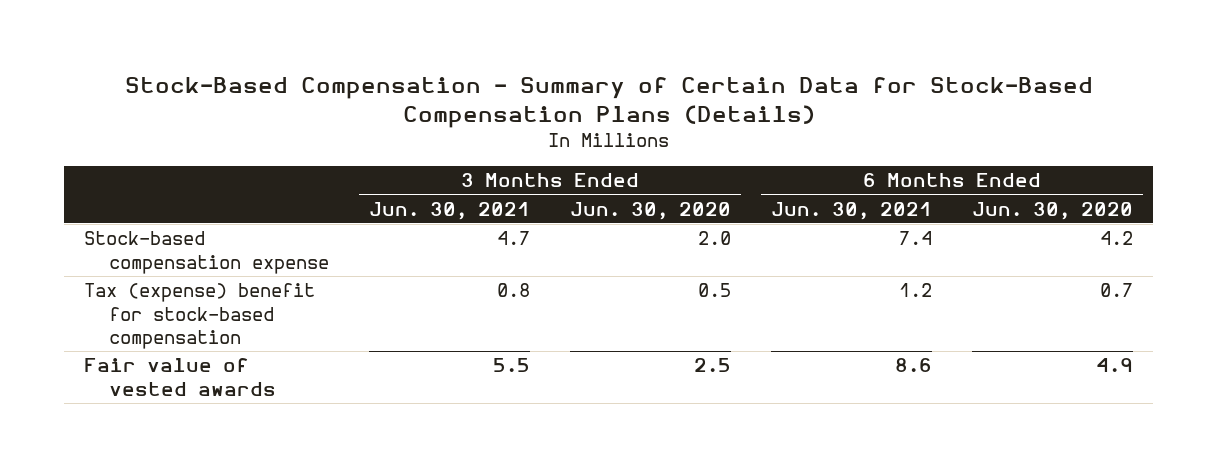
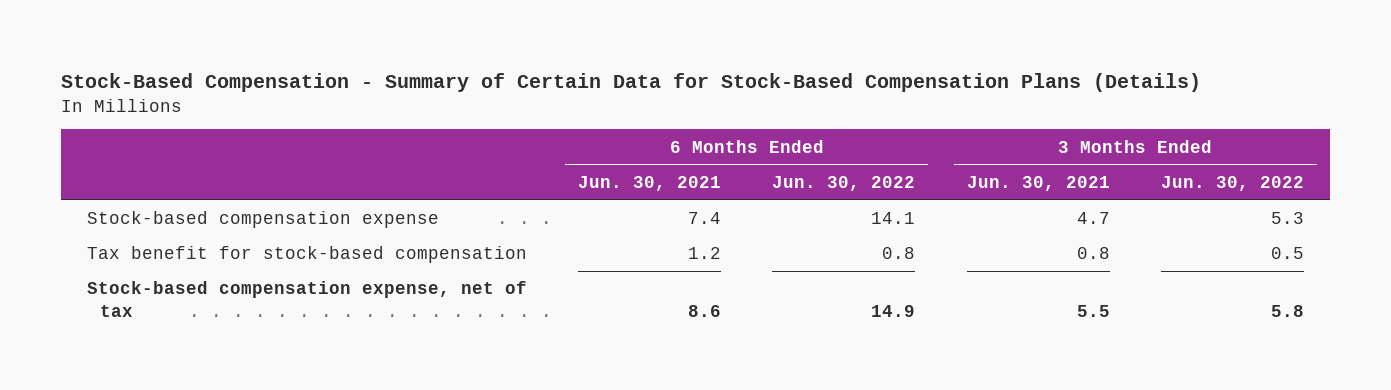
- | 3 Months Ended Jun. 30, 2021 | 3 Months Ended Jun. 30, 2020 | 6 Months Ended Jun. 30, 2021 | 6 Months Ended Jun. 30, 2020
+ | 6 Months Ended Jun. 30, 2021 | 6 Months Ended Jun. 30, 2022 | 3 Months Ended Jun. 30, 2021 | 3 Months Ended Jun. 30, 2022
- Tax (expense) benefit for stock-based compensation | 0.8 | 0.5 | 1.2 | 0.7
- Fair value of vested awards | 5.5 | 2.5 | 8.6 | 4.9
+ Tax benefit for stock-based compensation | 1.2 | 0.8 | 0.8 | 0.5
+ Stock-based compensation expense, net of tax | 8.6 | 14.9 | 5.5 | 5.8

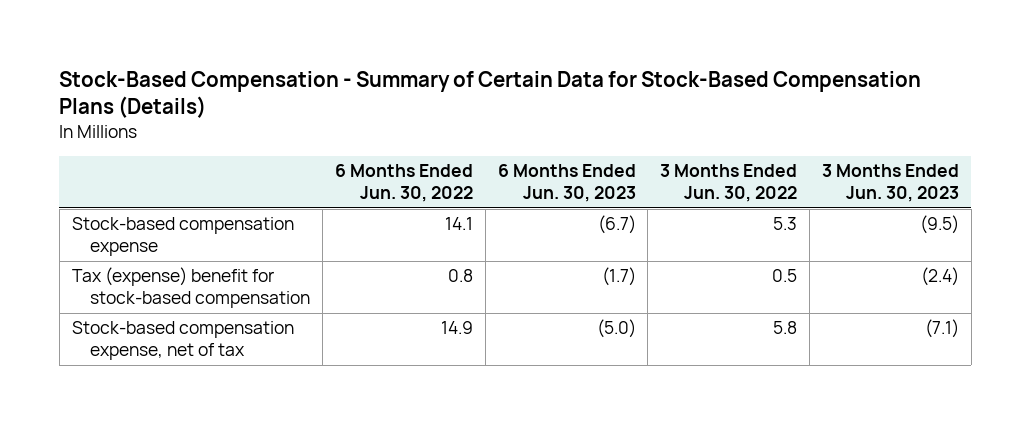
- | 6 Months Ended Jun. 30, 2021 | 6 Months Ended Jun. 30, 2022 | 3 Months Ended Jun. 30, 2021 | 3 Months Ended Jun. 30, 2022
+ | 6 Months Ended Jun. 30, 2022 | 6 Months Ended Jun. 30, 2023 | 3 Months Ended Jun. 30, 2022 | 3 Months Ended Jun. 30, 2023
- Tax benefit for stock-based compensation | 1.2 | 0.8 | 0.8 | 0.5
+ Tax (expense) benefit for stock-based compensation | 0.8 | (1.7) | 0.5 | (2.4)

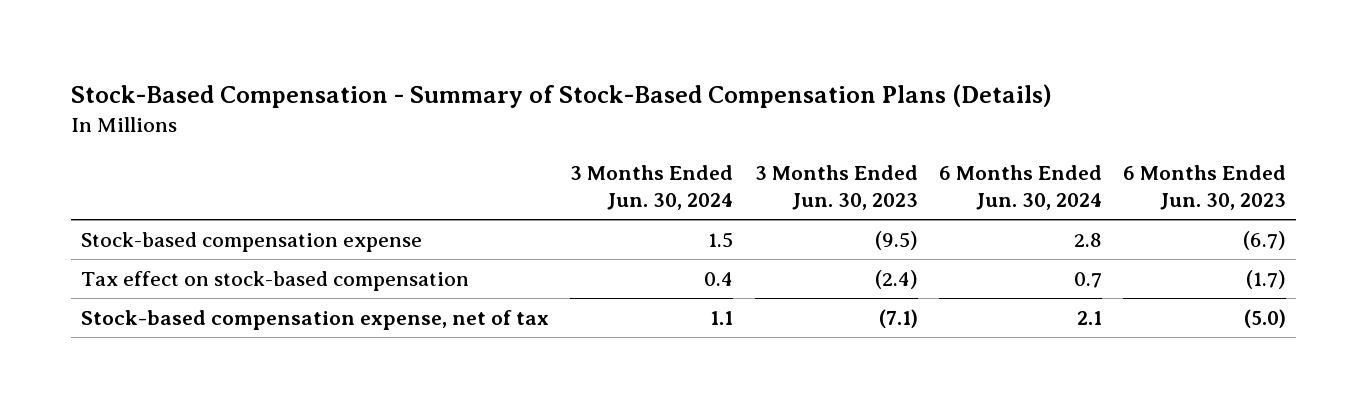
- Stock-Based Compensation - Summary of Certain Data for Stock-Based Compensation Plans (Details)
+ Stock-Based Compensation - Summary of Stock-Based Compensation Plans (Details)
- | 6 Months Ended Jun. 30, 2022 | 6 Months Ended Jun. 30, 2023 | 3 Months Ended Jun. 30, 2022 | 3 Months Ended Jun. 30, 2023
+ | 3 Months Ended Jun. 30, 2024 | 3 Months Ended Jun. 30, 2023 | 6 Months Ended Jun. 30, 2024 | 6 Months Ended Jun. 30, 2023
- Tax (expense) benefit for stock-based compensation | 0.8 | (1.7) | 0.5 | (2.4)
+ Tax effect on stock-based compensation | 0.4 | (2.4) | 0.7 | (1.7)

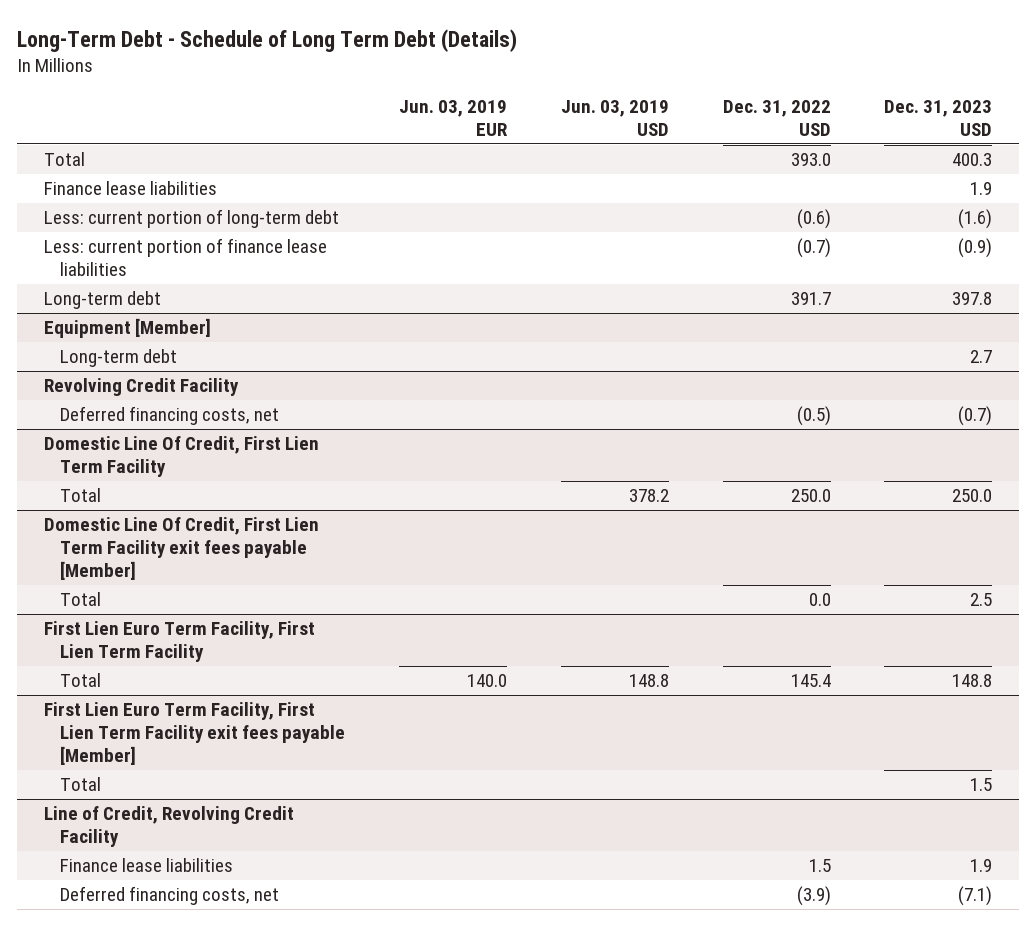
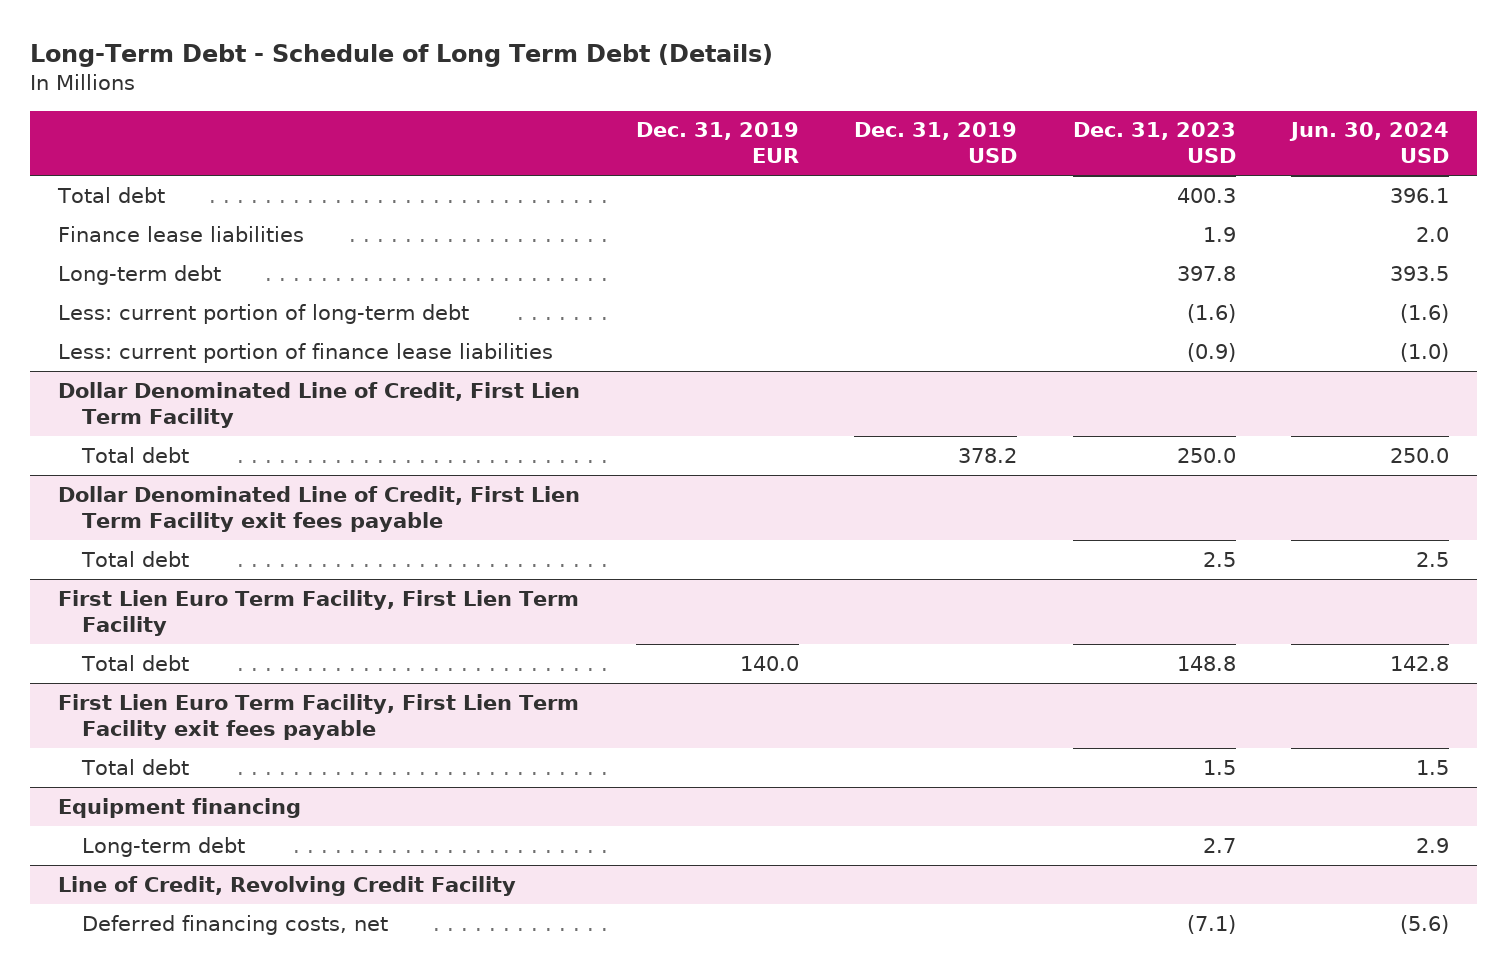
- | Jun. 03, 2019 EUR | Jun. 03, 2019 USD | Dec. 31, 2022 USD | Dec. 31, 2023 USD
+ | Dec. 31, 2019 EUR | Dec. 31, 2019 USD | Dec. 31, 2023 USD | Jun. 30, 2024 USD
- Total | | | 393.0 | 400.3
+ Total debt | | | 400.3 | 396.1
moved up: Long-term debt | | | 397.8 | 393.5
- Equipment [Member]
- Long-term debt | | | | 2.7
- Revolving Credit Facility
- Deferred financing costs, net | | | (0.5) | (0.7)
- Domestic Line Of Credit, First Lien Term Facility
- Total | | 378.2 | 250.0 | 250.0
- Domestic Line Of Credit, First Lien Term Facility exit fees payable [Member]
- Total | | | 0.0 | 2.5
+ Dollar Denominated Line of Credit, First Lien Term Facility
+ Total debt | | 378.2 | 250.0 | 250.0
+ Dollar Denominated Line of Credit, First Lien Term Facility exit fees payable
+ Total debt | | | 2.5 | 2.5
@ First Lien Euro Term Facility, First Lien Term Facility
- Total | 140.0 | 148.8 | 145.4 | 148.8
- First Lien Euro Term Facility, First Lien Term Facility exit fees payable [Member]
- Total | | | | 1.5
@ First Lien Euro Term Facility, First Lien Term Facility
+ Total debt | 140.0 | | 148.8 | 142.8
+ First Lien Euro Term Facility, First Lien Term Facility exit fees payable
+ Total debt | | | 1.5 | 1.5
+ Equipment financing
+ Long-term debt | | | 2.7 | 2.9
@ Line of Credit, Revolving Credit Facility
- Finance lease liabilities | | | 1.5 | 1.9

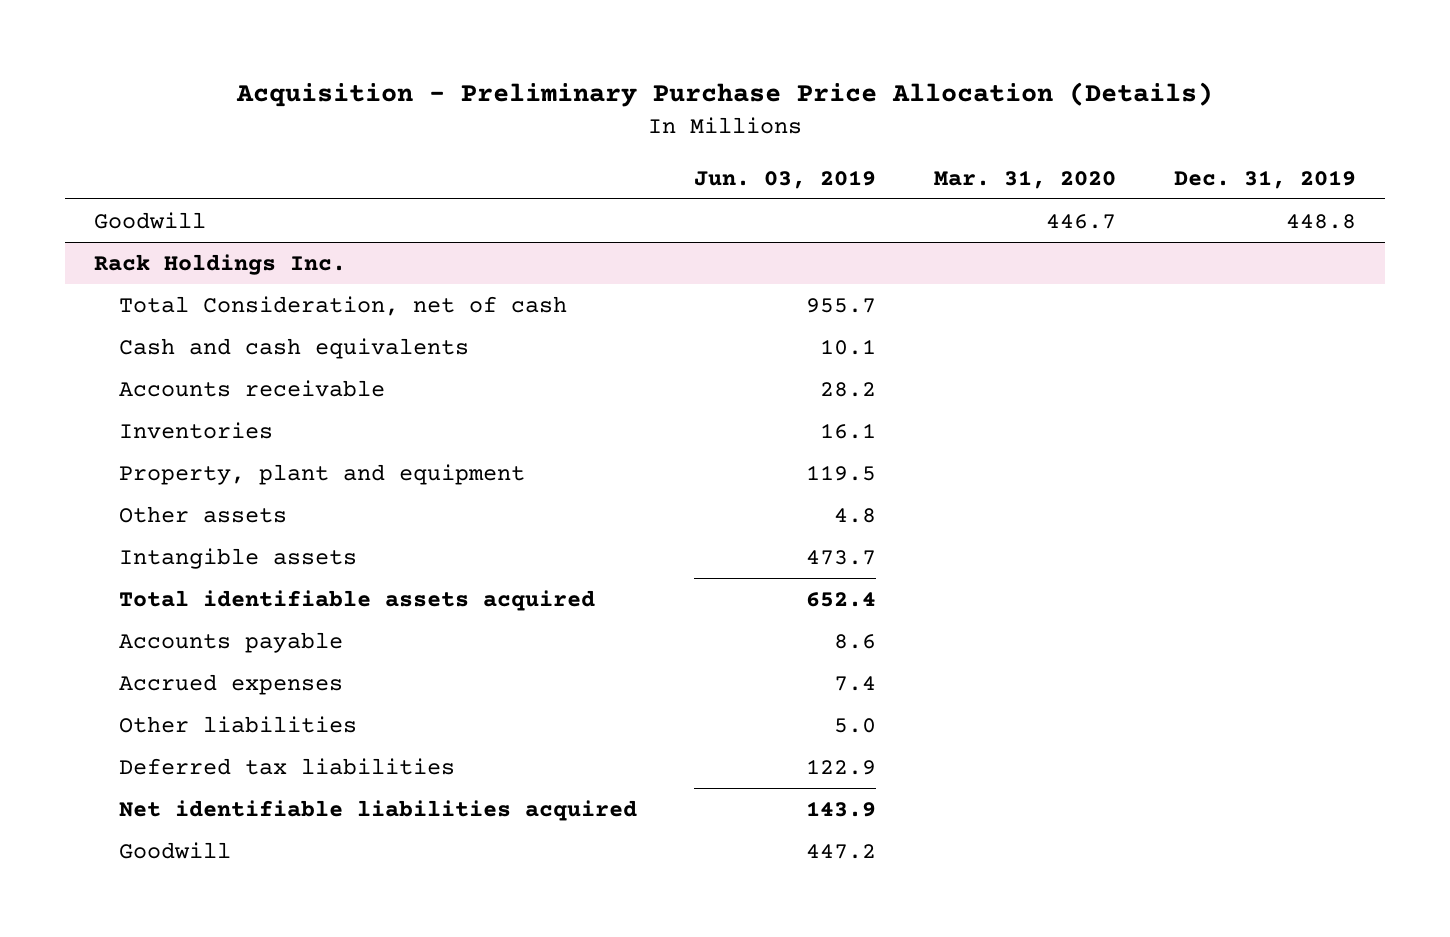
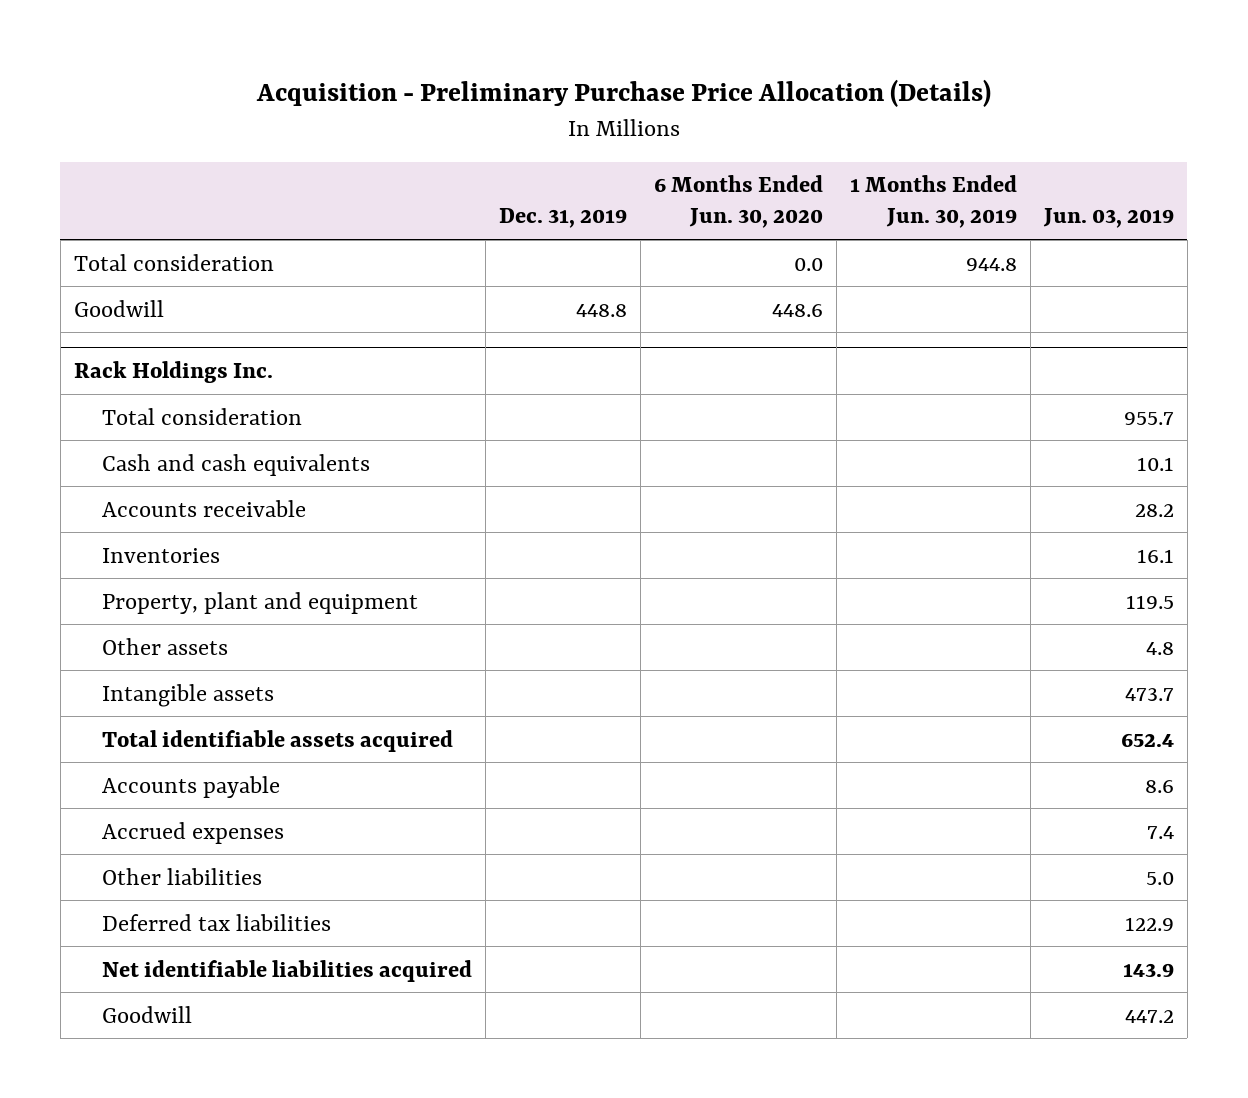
- | Jun. 03, 2019 | Mar. 31, 2020 | Dec. 31, 2019
+ | Dec. 31, 2019 | 6 Months Ended Jun. 30, 2020 | 1 Months Ended Jun. 30, 2019 | Jun. 03, 2019
+ Total consideration | | 0.0 | 944.8 |
@ Rack Holdings Inc.
- Total Consideration, net of cash | 955.7 | |
+ Total consideration | | | | 955.7

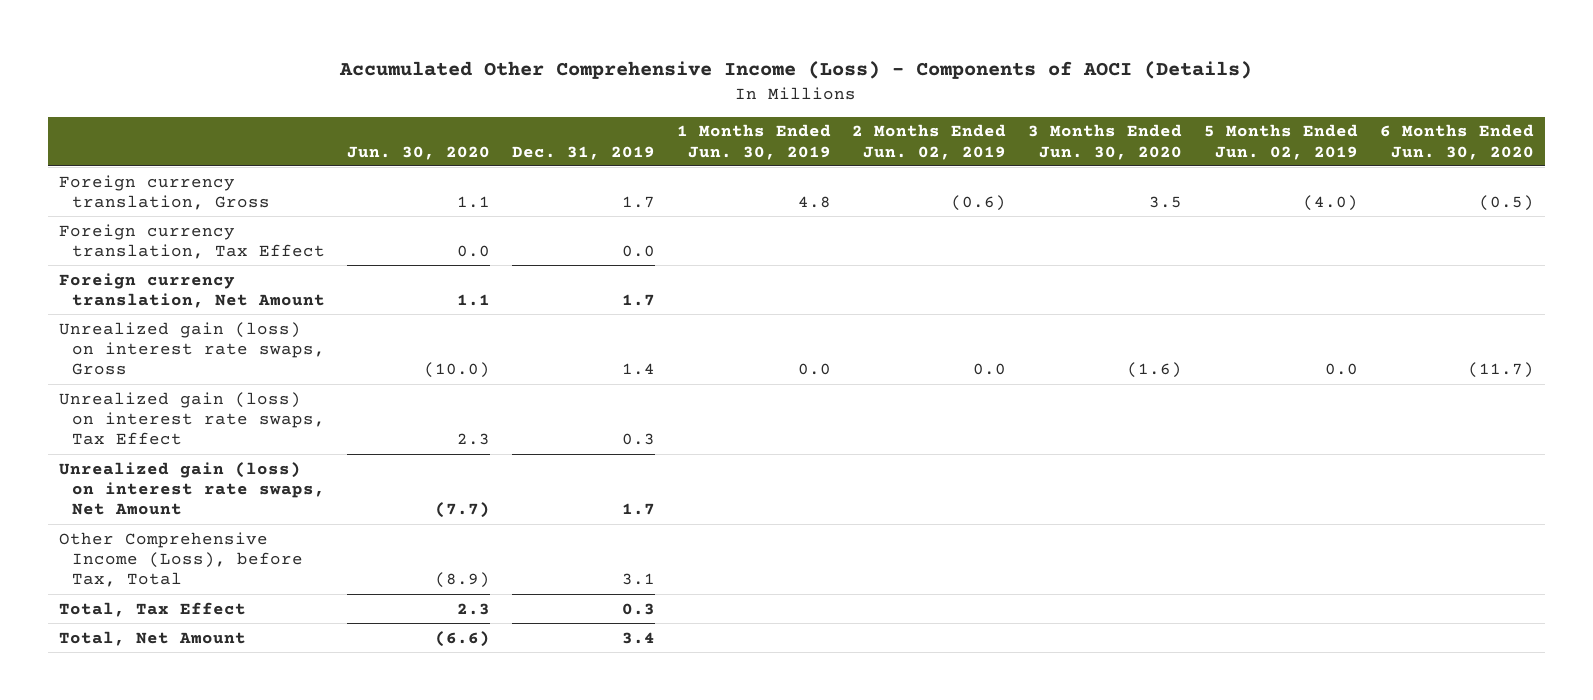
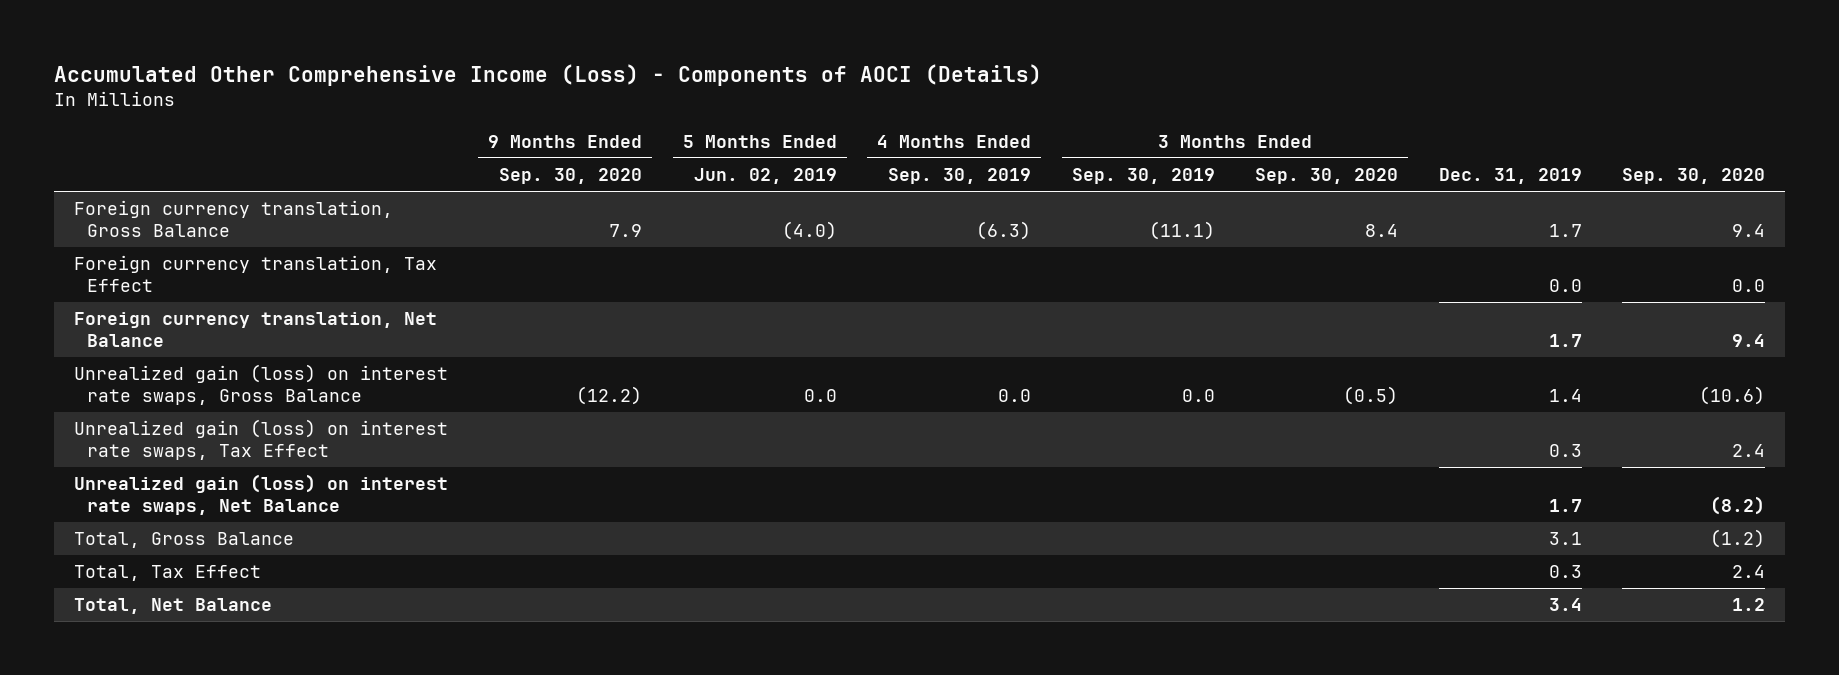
- | Jun. 30, 2020 | Dec. 31, 2019 | 1 Months Ended Jun. 30, 2019 | 2 Months Ended Jun. 02, 2019 | 3 Months Ended Jun. 30, 2020 | 5 Months Ended Jun. 02, 2019 | 6 Months Ended Jun. 30, 2020
+ | 9 Months Ended Sep. 30, 2020 | 5 Months Ended Jun. 02, 2019 | 4 Months Ended Sep. 30, 2019 | 3 Months Ended Sep. 30, 2019 | 3 Months Ended Sep. 30, 2020 | Dec. 31, 2019 | Sep. 30, 2020
- Foreign currency translation, Gross | 1.1 | 1.7 | 4.8 | (0.6) | 3.5 | (4.0) | (0.5)
+ Foreign currency translation, Gross Balance | 7.9 | (4.0) | (6.3) | (11.1) | 8.4 | 1.7 | 9.4
- Foreign currency translation, Net Amount | 1.1 | 1.7 | | | | |
- Unrealized gain (loss) on interest rate swaps, Gross | (10.0) | 1.4 | 0.0 | 0.0 | (1.6) | 0.0 | (11.7)
+ Foreign currency translation, Net Balance | | | | | | 1.7 | 9.4
+ Unrealized gain (loss) on interest rate swaps, Gross Balance | (12.2) | 0.0 | 0.0 | 0.0 | (0.5) | 1.4 | (10.6)
- Unrealized gain (loss) on interest rate swaps, Net Amount | (7.7) | 1.7 | | | | |
- Other Comprehensive Income (Loss), before Tax, Total | (8.9) | 3.1 | | | | |
+ Unrealized gain (loss) on interest rate swaps, Net Balance | | | | | | 1.7 | (8.2)
+ Total, Gross Balance | | | | | | 3.1 | (1.2)
- Total, Net Amount | (6.6) | 3.4 | | | | |
+ Total, Net Balance | | | | | | 3.4 | 1.2

